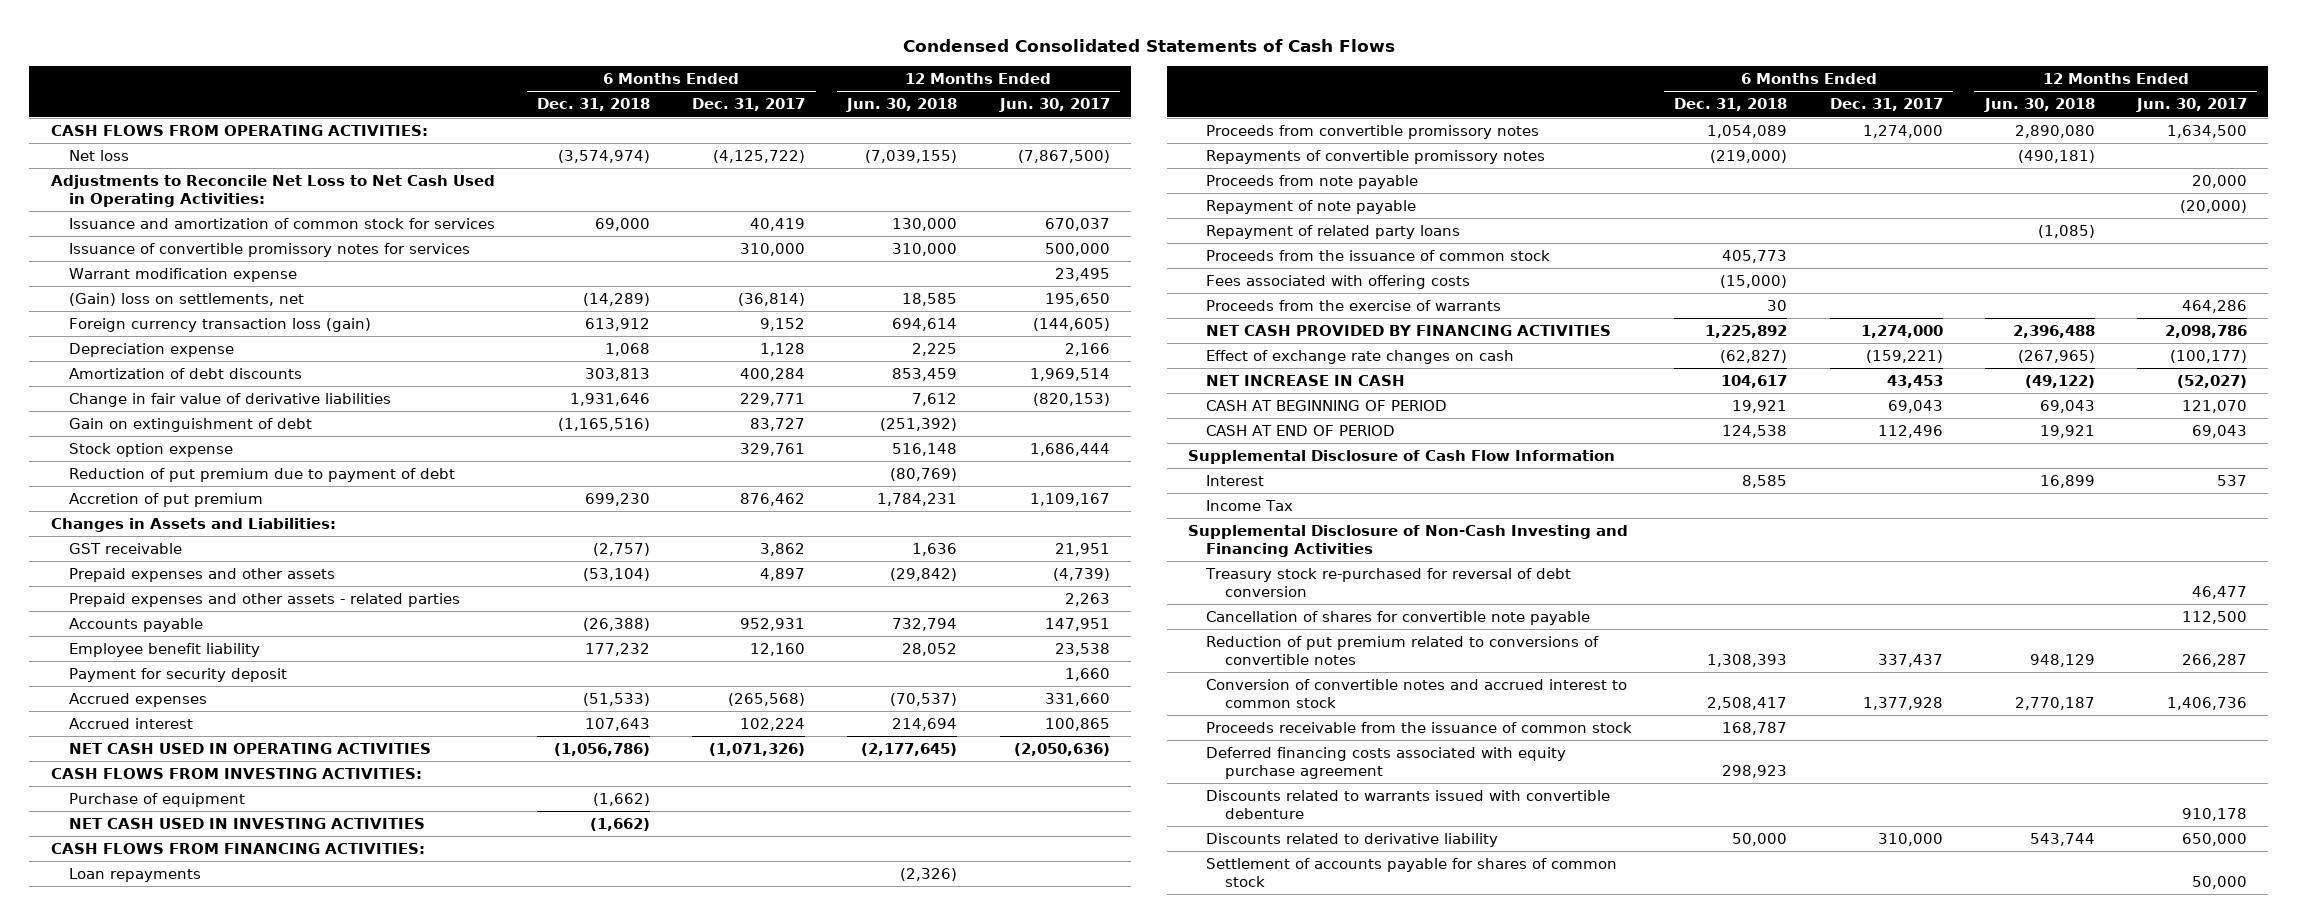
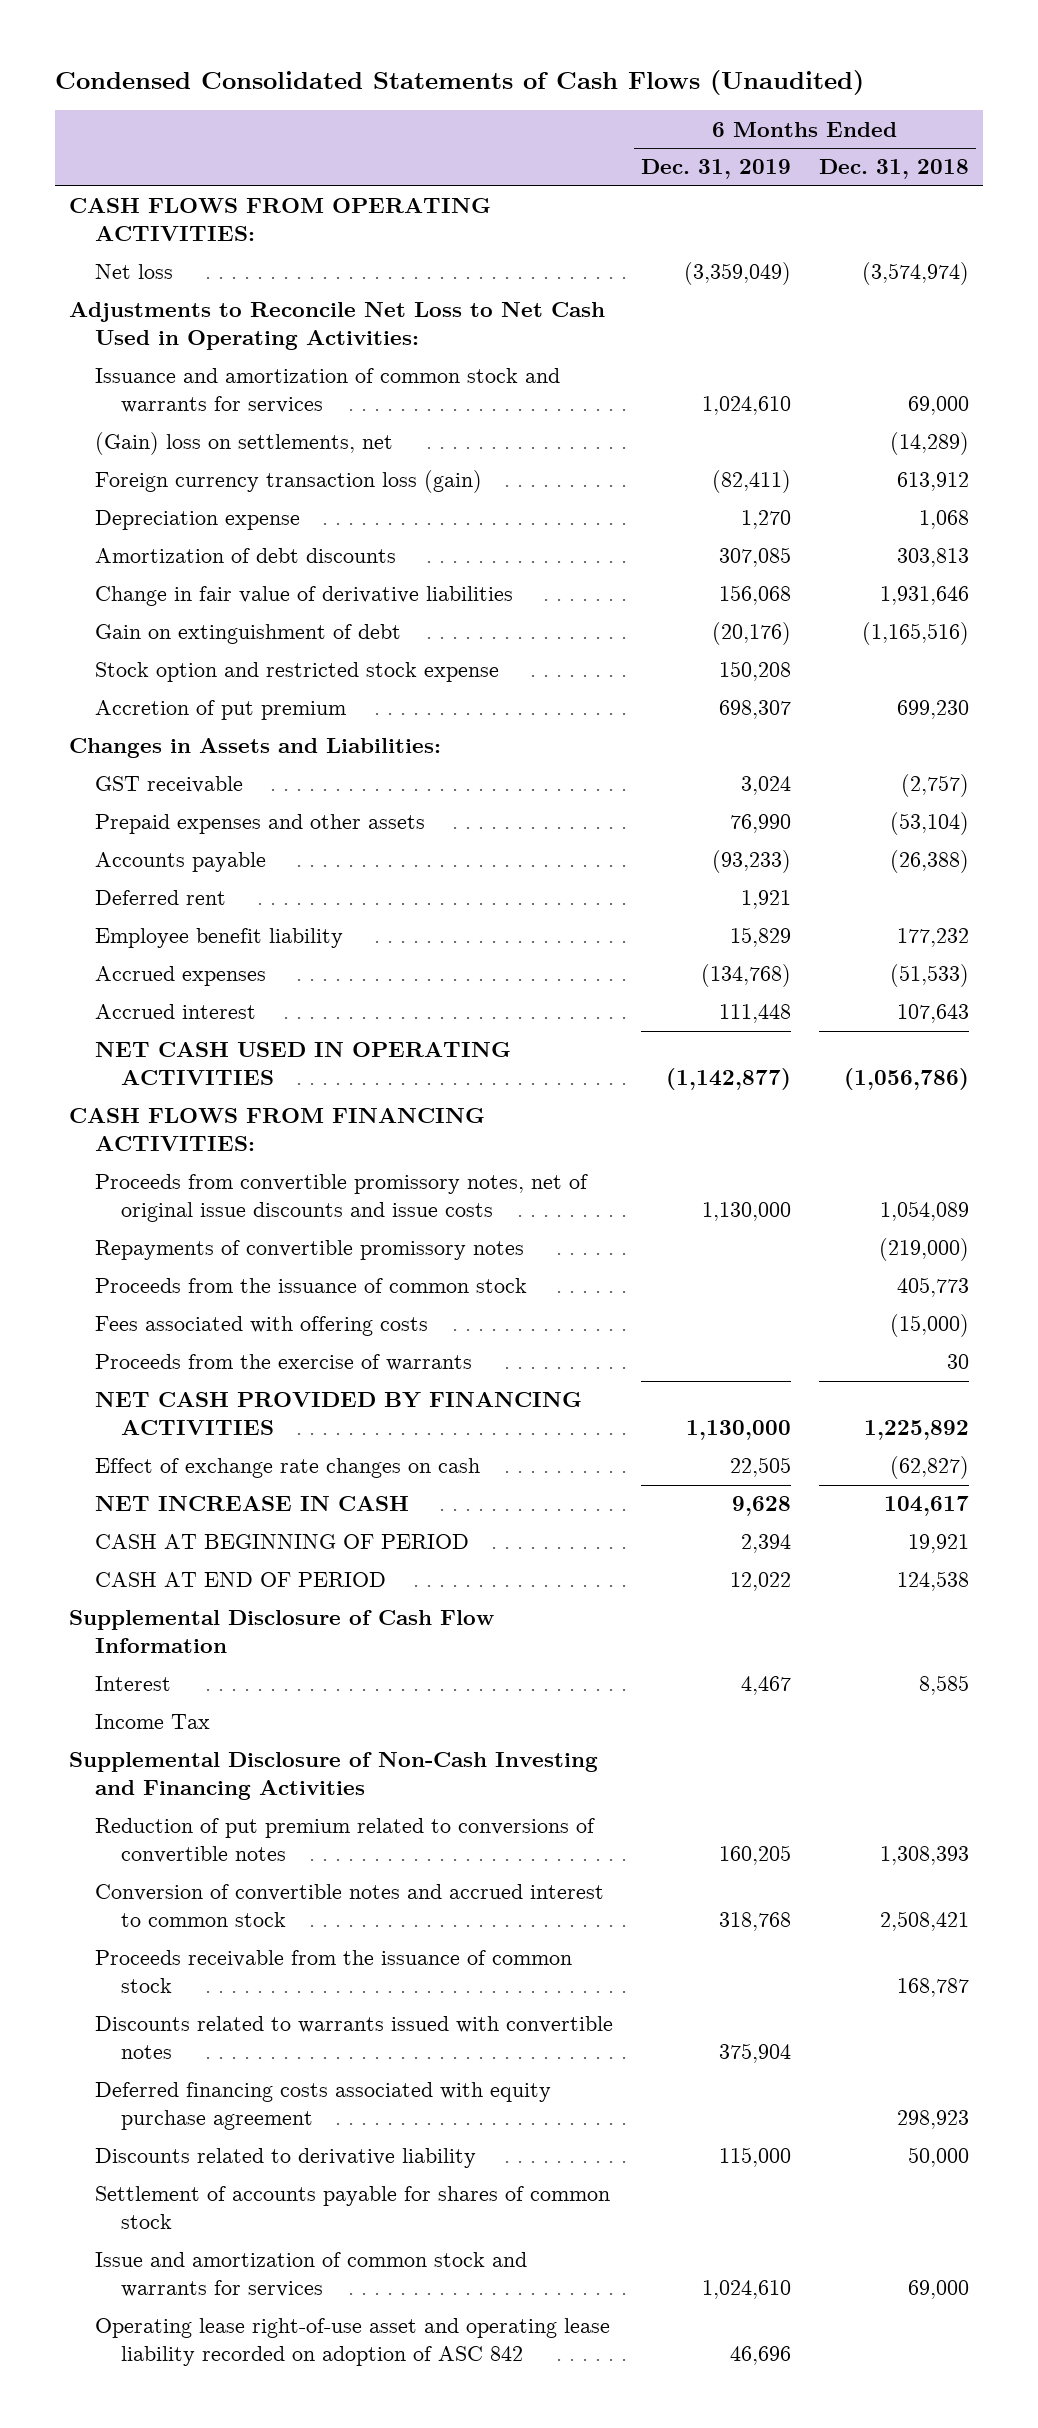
- Condensed Consolidated Statements of Cash Flows
+ Condensed Consolidated Statements of Cash Flows (Unaudited)
- | 6 Months Ended Dec. 31, 2018 | 6 Months Ended Dec. 31, 2017 | 12 Months Ended Jun. 30, 2018 | 12 Months Ended Jun. 30, 2017
+ | 6 Months Ended Dec. 31, 2019 | 6 Months Ended Dec. 31, 2018
- Issuance and amortization of common stock for services | 69,000 | 40,419 | 130,000 | 670,037
- Issuance of convertible promissory notes for services | | 310,000 | 310,000 | 500,000
- Warrant modification expense | | | | 23,495
+ Issuance and amortization of common stock and warrants for services | 1,024,610 | 69,000
- Stock option expense | | 329,761 | 516,148 | 1,686,444
- Reduction of put premium due to payment of debt | | | (80,769) |
+ Stock option and restricted stock expense | 150,208 |
- Prepaid expenses and other assets - related parties | | | | 2,263
+ Deferred rent | 1,921 |
- Payment for security deposit | | | | 1,660
- CASH FLOWS FROM INVESTING ACTIVITIES:
- Purchase of equipment | (1,662) | | |
- NET CASH USED IN INVESTING ACTIVITIES | (1,662) | | |
- Loan repayments | | | (2,326) |
- Proceeds from convertible promissory notes | 1,054,089 | 1,274,000 | 2,890,080 | 1,634,500
+ Proceeds from convertible promissory notes, net of original issue discounts and issue costs | 1,130,000 | 1,054,089
- Proceeds from note payable | | | | 20,000
- Repayment of note payable | | | | (20,000)
- Repayment of related party loans | | | (1,085) |
- Treasury stock re-purchased for reversal of debt conversion | | | | 46,477
- Cancellation of shares for convertible note payable | | | | 112,500
- Conversion of convertible notes and accrued interest to common stock | 2,508,417 | 1,377,928 | 2,770,187 | 1,406,736
+ Conversion of convertible notes and accrued interest to common stock | 318,768 | 2,508,421
+ Discounts related to warrants issued with convertible notes | 375,904 |
- Discounts related to warrants issued with convertible debenture | | | | 910,178
+ Issue and amortization of common stock and warrants for services | 1,024,610 | 69,000
+ Operating lease right-of-use asset and operating lease liability recorded on adoption of ASC 842 | 46,696 |

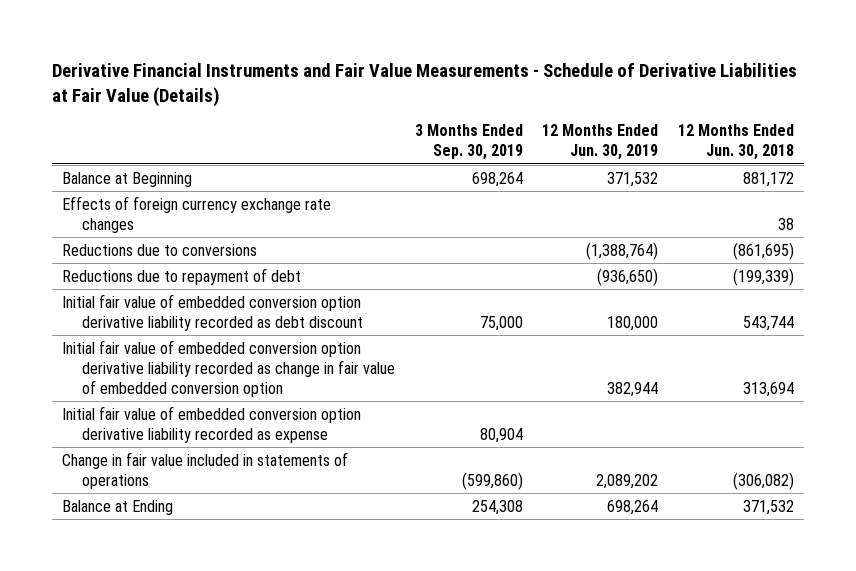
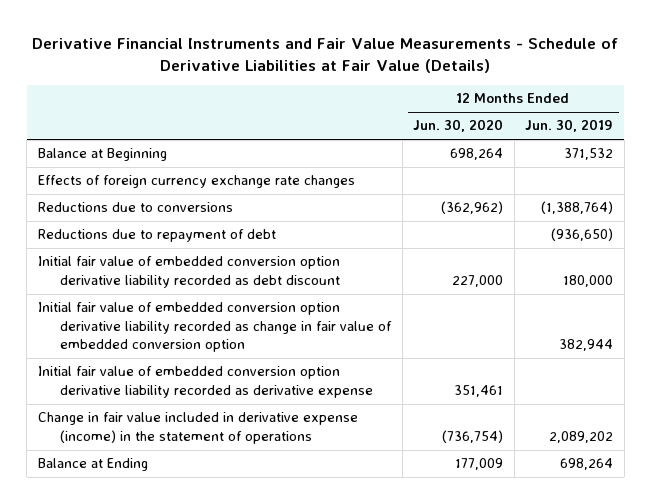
- | 3 Months Ended Sep. 30, 2019 | 12 Months Ended Jun. 30, 2019 | 12 Months Ended Jun. 30, 2018
+ | 12 Months Ended Jun. 30, 2020 | 12 Months Ended Jun. 30, 2019
- Initial fair value of embedded conversion option derivative liability recorded as expense | 80,904 | |
- Change in fair value included in statements of operations | (599,860) | 2,089,202 | (306,082)
+ Initial fair value of embedded conversion option derivative liability recorded as derivative expense | 351,461 |
+ Change in fair value included in derivative expense (income) in the statement of operations | (736,754) | 2,089,202

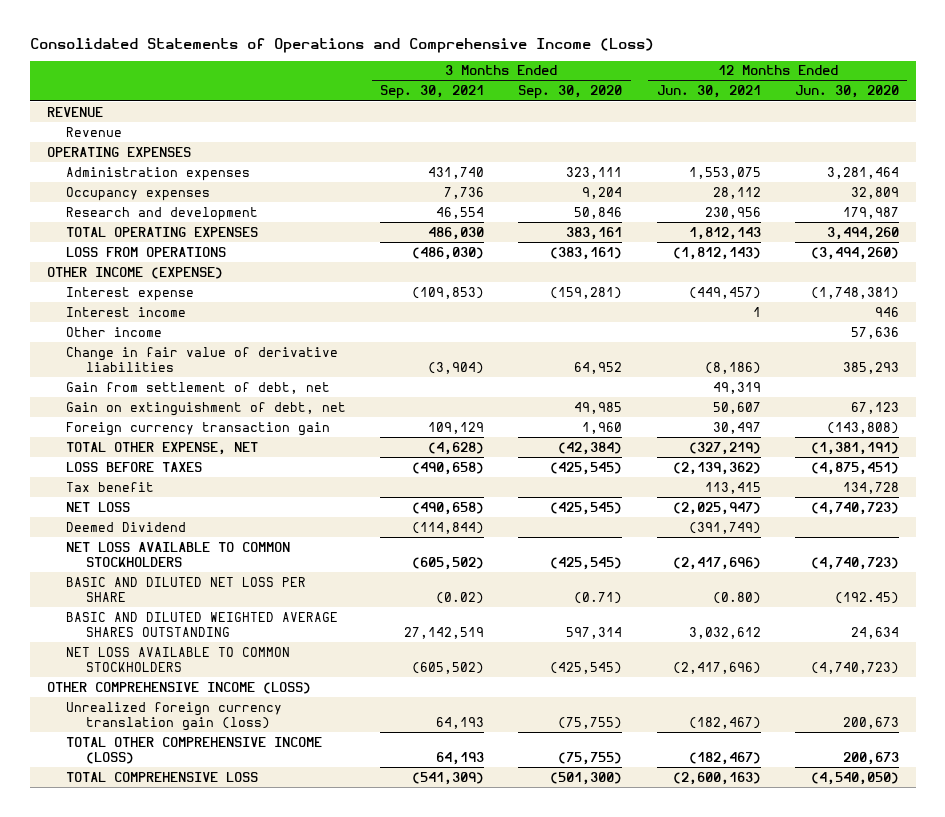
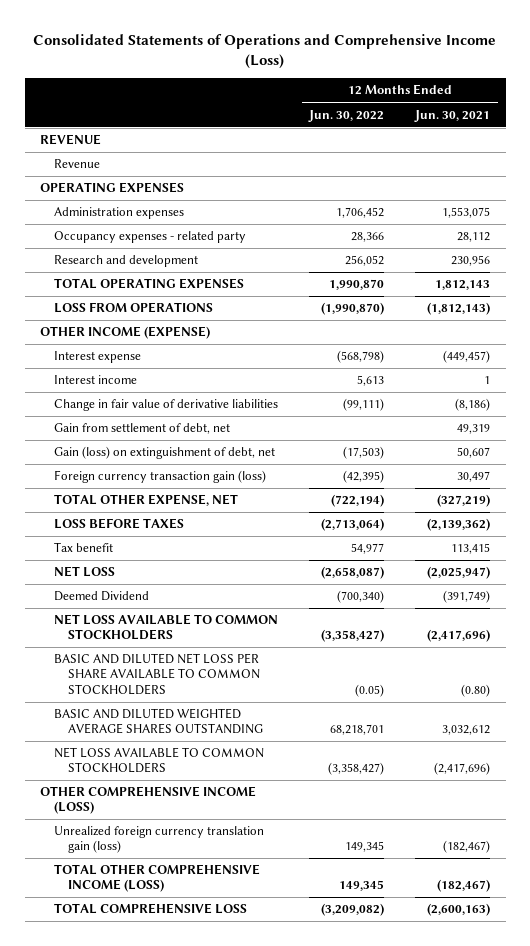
- | 3 Months Ended Sep. 30, 2021 | 3 Months Ended Sep. 30, 2020 | 12 Months Ended Jun. 30, 2021 | 12 Months Ended Jun. 30, 2020
+ | 12 Months Ended Jun. 30, 2022 | 12 Months Ended Jun. 30, 2021
- Occupancy expenses | 7,736 | 9,204 | 28,112 | 32,809
+ Occupancy expenses - related party | 28,366 | 28,112
- Other income | | | | 57,636
- Gain on extinguishment of debt, net | | 49,985 | 50,607 | 67,123
- Foreign currency transaction gain | 109,129 | 1,960 | 30,497 | (143,808)
+ Gain (loss) on extinguishment of debt, net | (17,503) | 50,607
+ Foreign currency transaction gain (loss) | (42,395) | 30,497
- BASIC AND DILUTED NET LOSS PER SHARE | (0.02) | (0.71) | (0.80) | (192.45)
+ BASIC AND DILUTED NET LOSS PER SHARE AVAILABLE TO COMMON STOCKHOLDERS | (0.05) | (0.80)

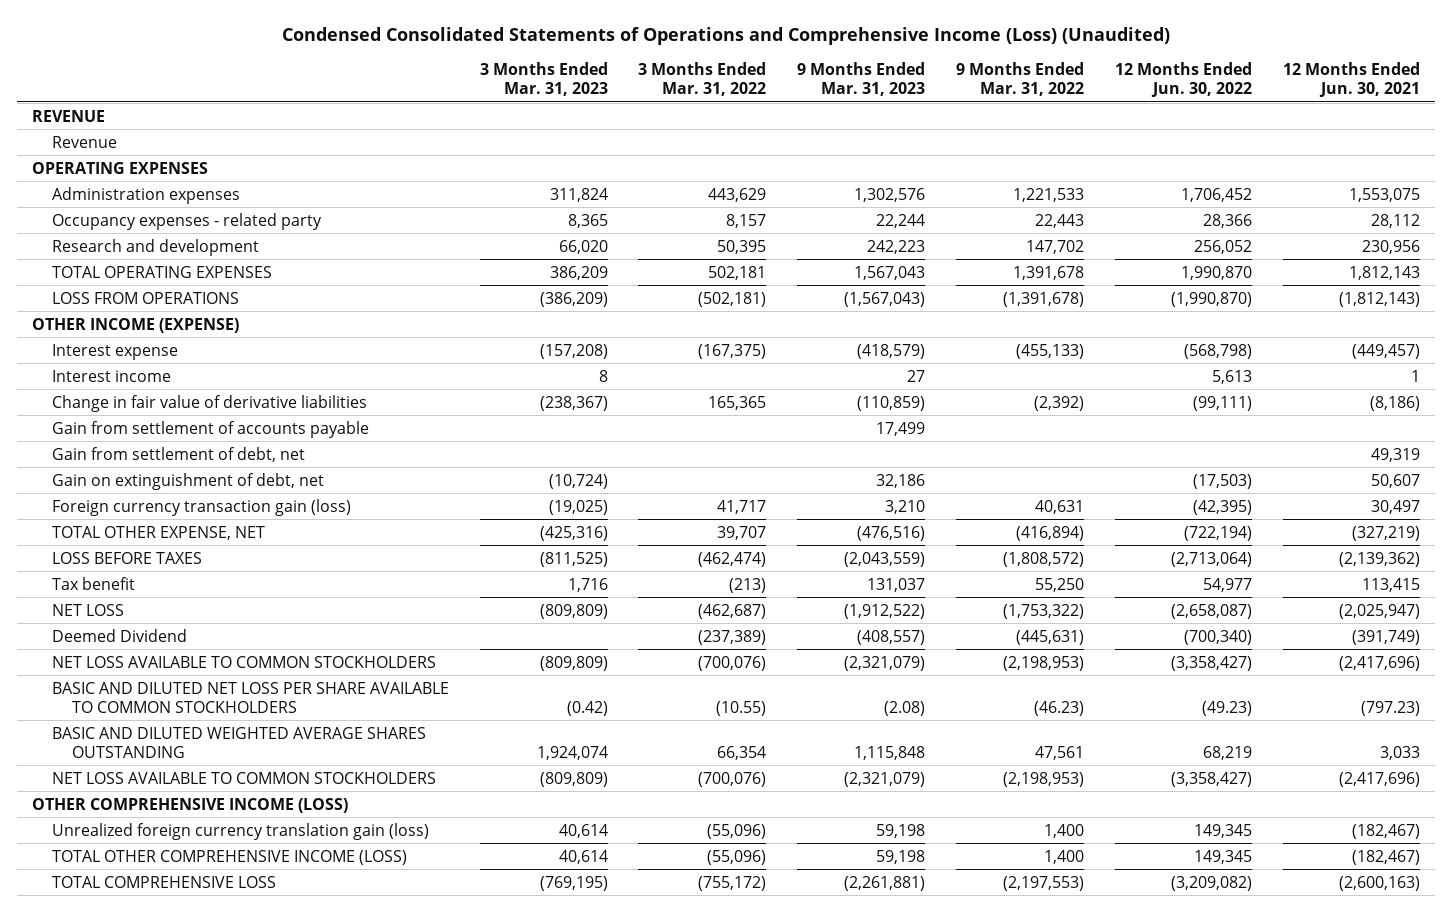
- Consolidated Statements of Operations and Comprehensive Income (Loss)
+ Condensed Consolidated Statements of Operations and Comprehensive Income (Loss) (Unaudited)
- | 12 Months Ended Jun. 30, 2022 | 12 Months Ended Jun. 30, 2021
+ | 3 Months Ended Mar. 31, 2023 | 3 Months Ended Mar. 31, 2022 | 9 Months Ended Mar. 31, 2023 | 9 Months Ended Mar. 31, 2022 | 12 Months Ended Jun. 30, 2022 | 12 Months Ended Jun. 30, 2021
+ Gain from settlement of accounts payable | | | 17,499 | | |
- Gain (loss) on extinguishment of debt, net | (17,503) | 50,607
+ Gain on extinguishment of debt, net | (10,724) | | 32,186 | | (17,503) | 50,607
- BASIC AND DILUTED NET LOSS PER SHARE AVAILABLE TO COMMON STOCKHOLDERS | (0.05) | (0.80)
- BASIC AND DILUTED WEIGHTED AVERAGE SHARES OUTSTANDING | 68,218,701 | 3,032,612
+ BASIC AND DILUTED NET LOSS PER SHARE AVAILABLE TO COMMON STOCKHOLDERS | (0.42) | (10.55) | (2.08) | (46.23) | (49.23) | (797.23)
+ BASIC AND DILUTED WEIGHTED AVERAGE SHARES OUTSTANDING | 1,924,074 | 66,354 | 1,115,848 | 47,561 | 68,219 | 3,033

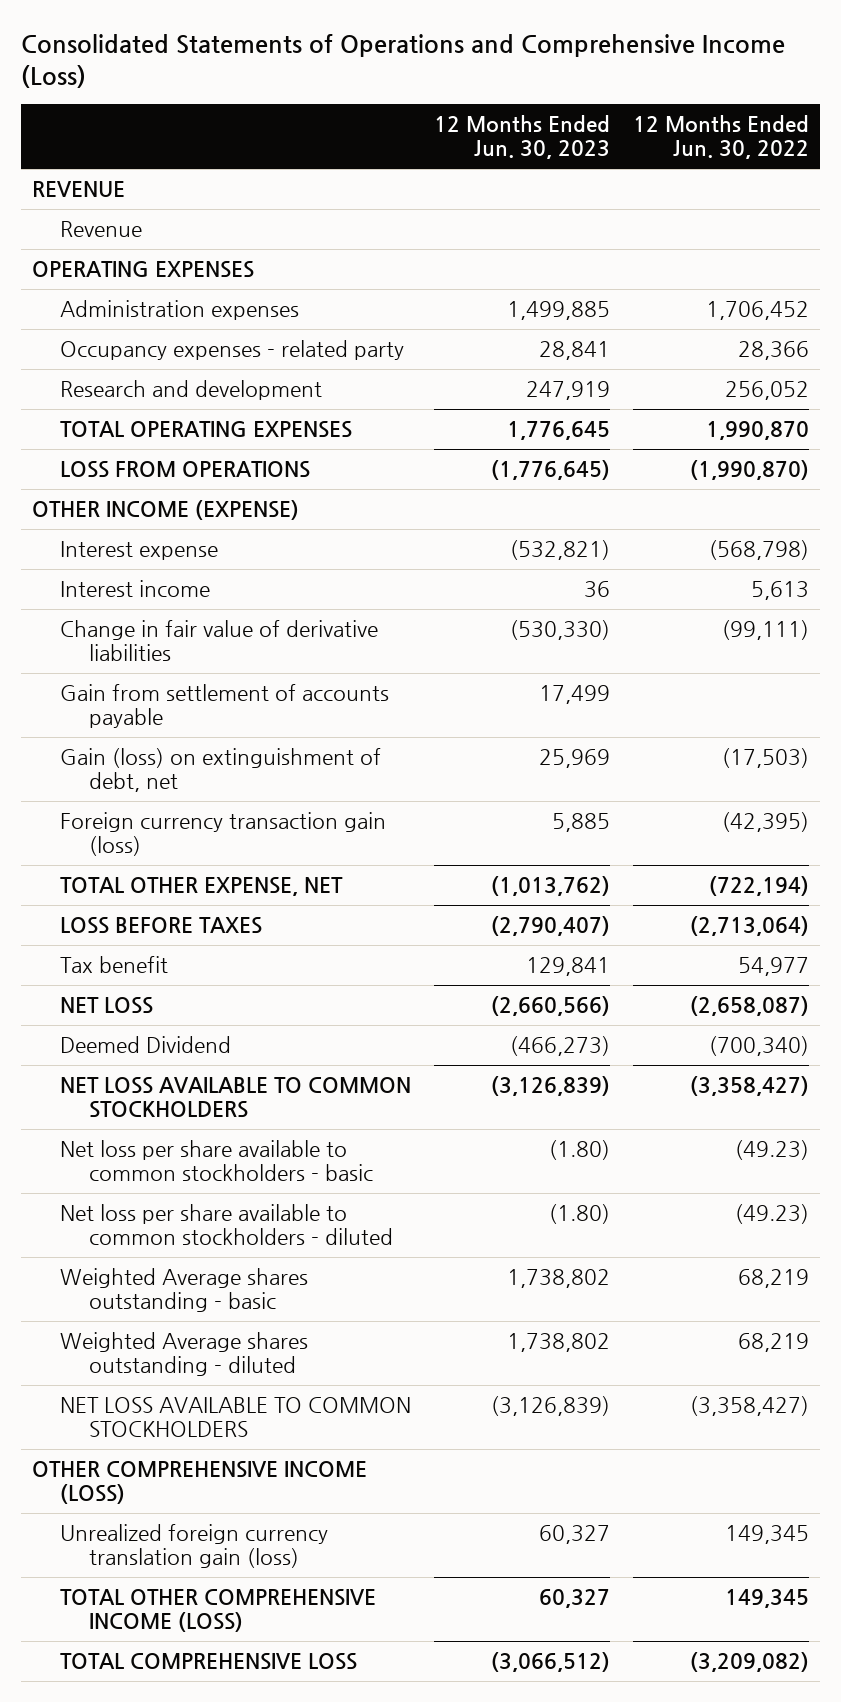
- Condensed Consolidated Statements of Operations and Comprehensive Income (Loss) (Unaudited)
+ Consolidated Statements of Operations and Comprehensive Income (Loss)
- | 3 Months Ended Mar. 31, 2023 | 3 Months Ended Mar. 31, 2022 | 9 Months Ended Mar. 31, 2023 | 9 Months Ended Mar. 31, 2022 | 12 Months Ended Jun. 30, 2022 | 12 Months Ended Jun. 30, 2021
+ | 12 Months Ended Jun. 30, 2023 | 12 Months Ended Jun. 30, 2022
- Gain from settlement of debt, net | | | | | | 49,319
- Gain on extinguishment of debt, net | (10,724) | | 32,186 | | (17,503) | 50,607
+ Gain (loss) on extinguishment of debt, net | 25,969 | (17,503)
- BASIC AND DILUTED NET LOSS PER SHARE AVAILABLE TO COMMON STOCKHOLDERS | (0.42) | (10.55) | (2.08) | (46.23) | (49.23) | (797.23)
- BASIC AND DILUTED WEIGHTED AVERAGE SHARES OUTSTANDING | 1,924,074 | 66,354 | 1,115,848 | 47,561 | 68,219 | 3,033
+ Net loss per share available to common stockholders - basic | (1.80) | (49.23)
+ Net loss per share available to common stockholders - diluted | (1.80) | (49.23)
+ Weighted Average shares outstanding - basic | 1,738,802 | 68,219
+ Weighted Average shares outstanding - diluted | 1,738,802 | 68,219

